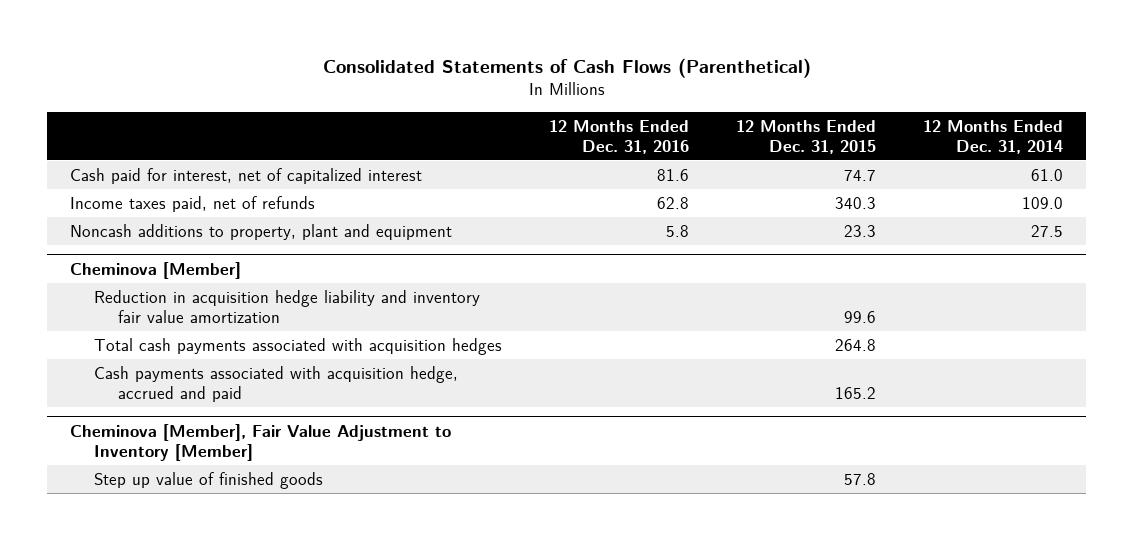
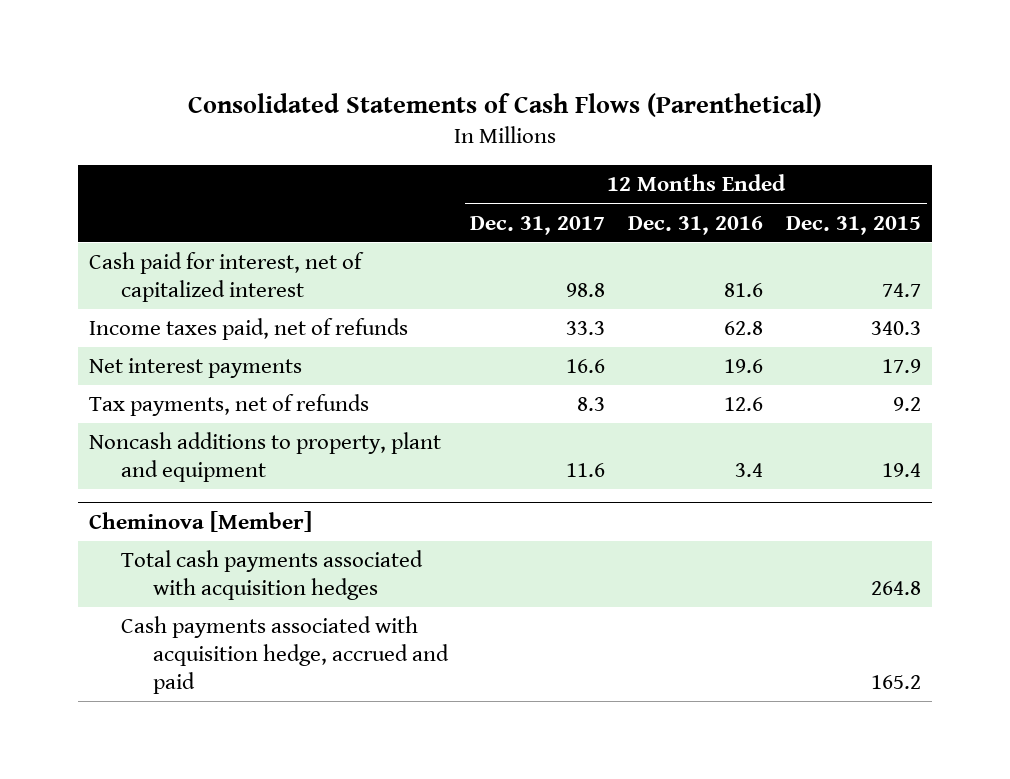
- | 12 Months Ended Dec. 31, 2016 | 12 Months Ended Dec. 31, 2015 | 12 Months Ended Dec. 31, 2014
+ | 12 Months Ended Dec. 31, 2017 | 12 Months Ended Dec. 31, 2016 | 12 Months Ended Dec. 31, 2015
- Noncash additions to property, plant and equipment | 5.8 | 23.3 | 27.5
+ Net interest payments | 16.6 | 19.6 | 17.9
+ Tax payments, net of refunds | 8.3 | 12.6 | 9.2
+ Noncash additions to property, plant and equipment | 11.6 | 3.4 | 19.4
@ Cheminova [Member]
- Reduction in acquisition hedge liability and inventory fair value amortization | | 99.6 |
- Cheminova [Member], Fair Value Adjustment to Inventory [Member]
- Step up value of finished goods | | 57.8 |

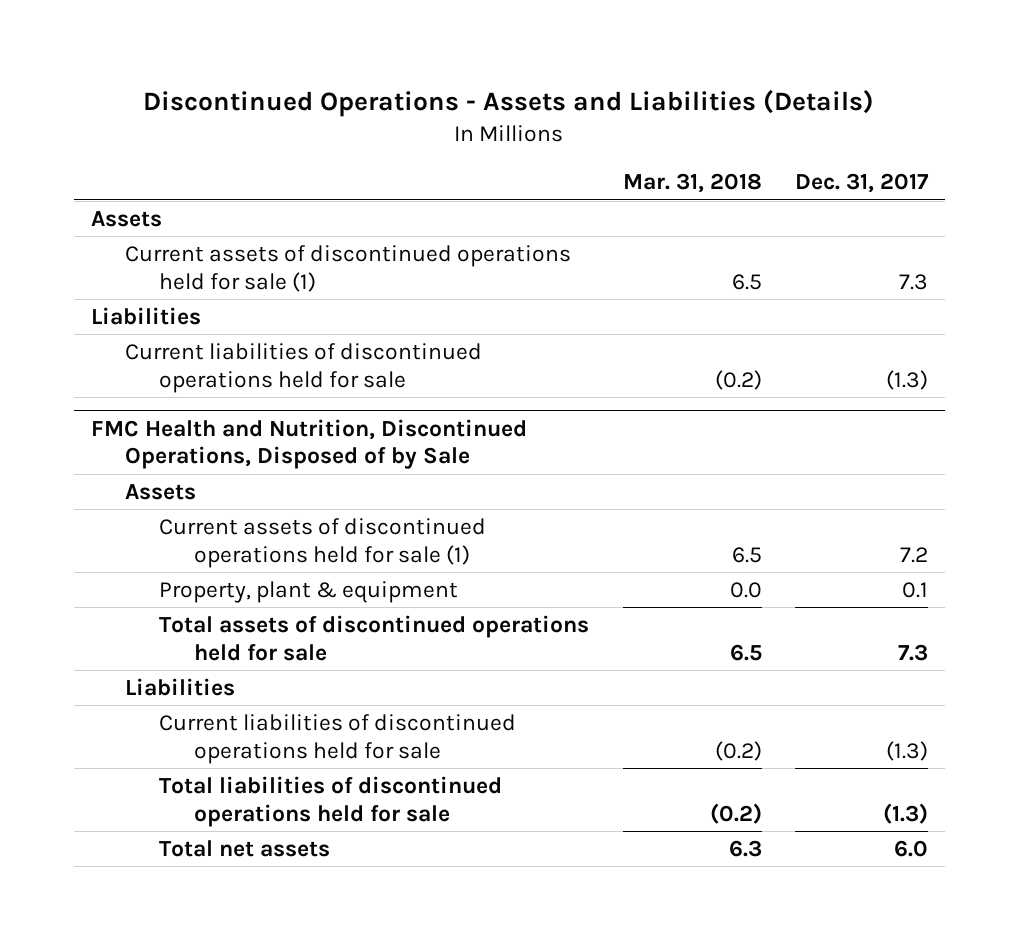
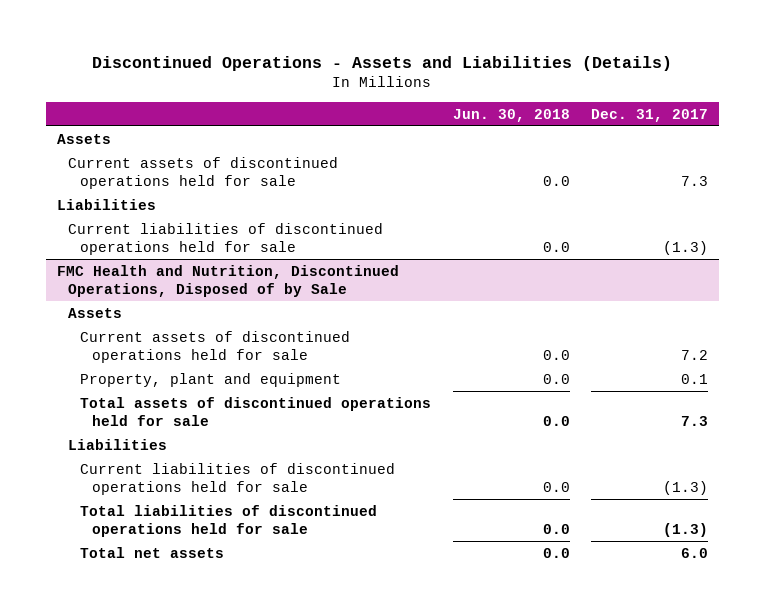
- | Mar. 31, 2018 | Dec. 31, 2017
+ | Jun. 30, 2018 | Dec. 31, 2017
- Current assets of discontinued operations held for sale (1) | 6.5 | 7.3
+ Current assets of discontinued operations held for sale | 0.0 | 7.3
@ FMC Health and Nutrition, Discontinued Operations, Disposed of by Sale
- Current assets of discontinued operations held for sale (1) | 6.5 | 7.2
- Property, plant & equipment | 0.0 | 0.1
+ Current assets of discontinued operations held for sale | 0.0 | 7.2
+ Property, plant and equipment | 0.0 | 0.1

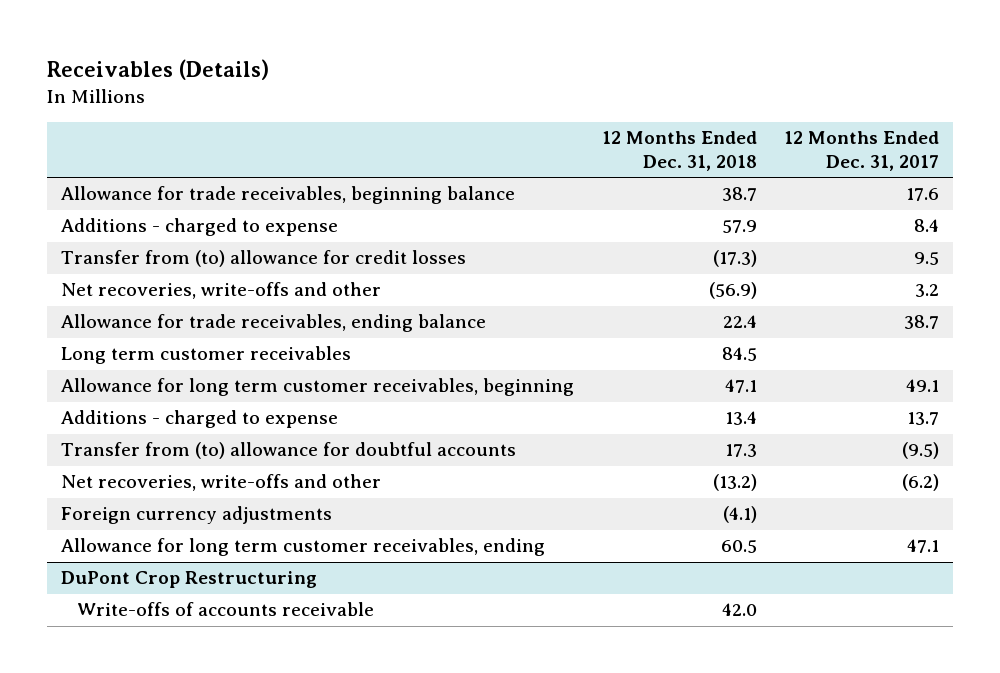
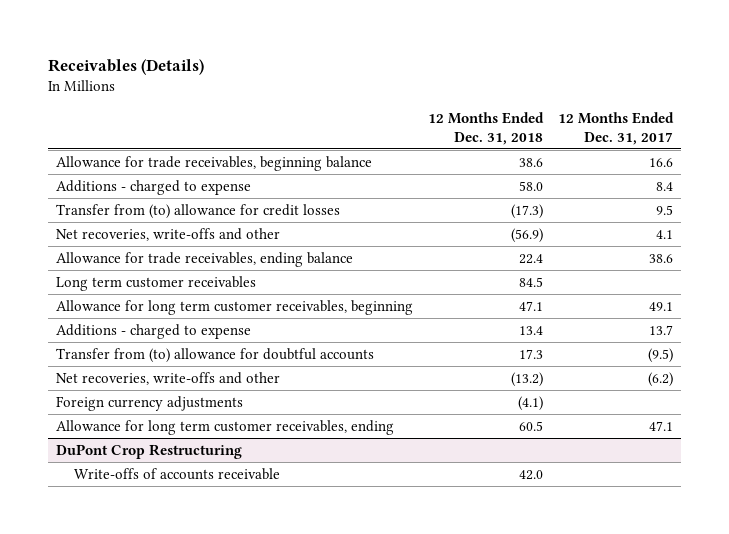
- Allowance for trade receivables, beginning balance | 38.7 | 17.6
- Additions - charged to expense | 57.9 | 8.4
+ Allowance for trade receivables, beginning balance | 38.6 | 16.6
+ Additions - charged to expense | 58.0 | 8.4
- Net recoveries, write-offs and other | (56.9) | 3.2
- Allowance for trade receivables, ending balance | 22.4 | 38.7
+ Net recoveries, write-offs and other | (56.9) | 4.1
+ Allowance for trade receivables, ending balance | 22.4 | 38.6

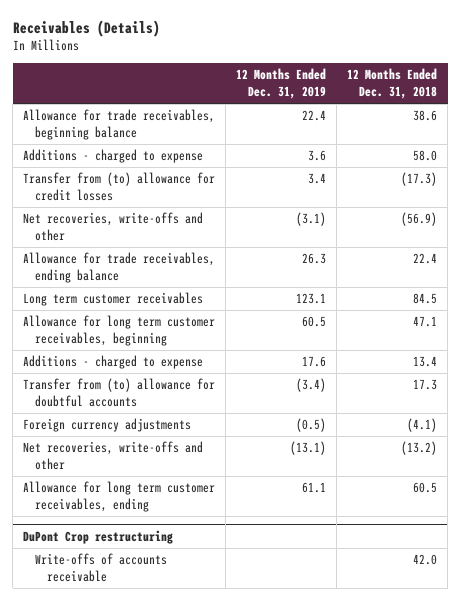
- | 12 Months Ended Dec. 31, 2018 | 12 Months Ended Dec. 31, 2017
+ | 12 Months Ended Dec. 31, 2019 | 12 Months Ended Dec. 31, 2018
moved down: Net recoveries, write-offs and other | (13.1) | (13.2)
- DuPont Crop Restructuring
+ DuPont Crop restructuring

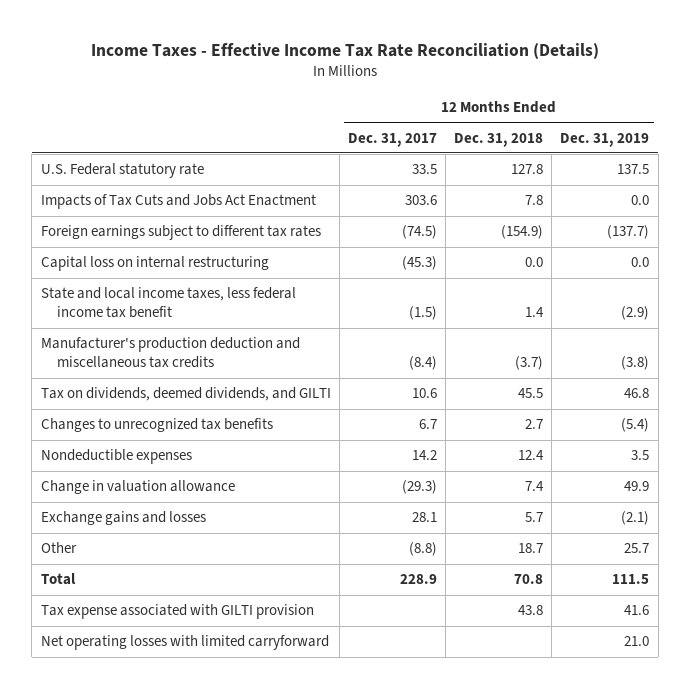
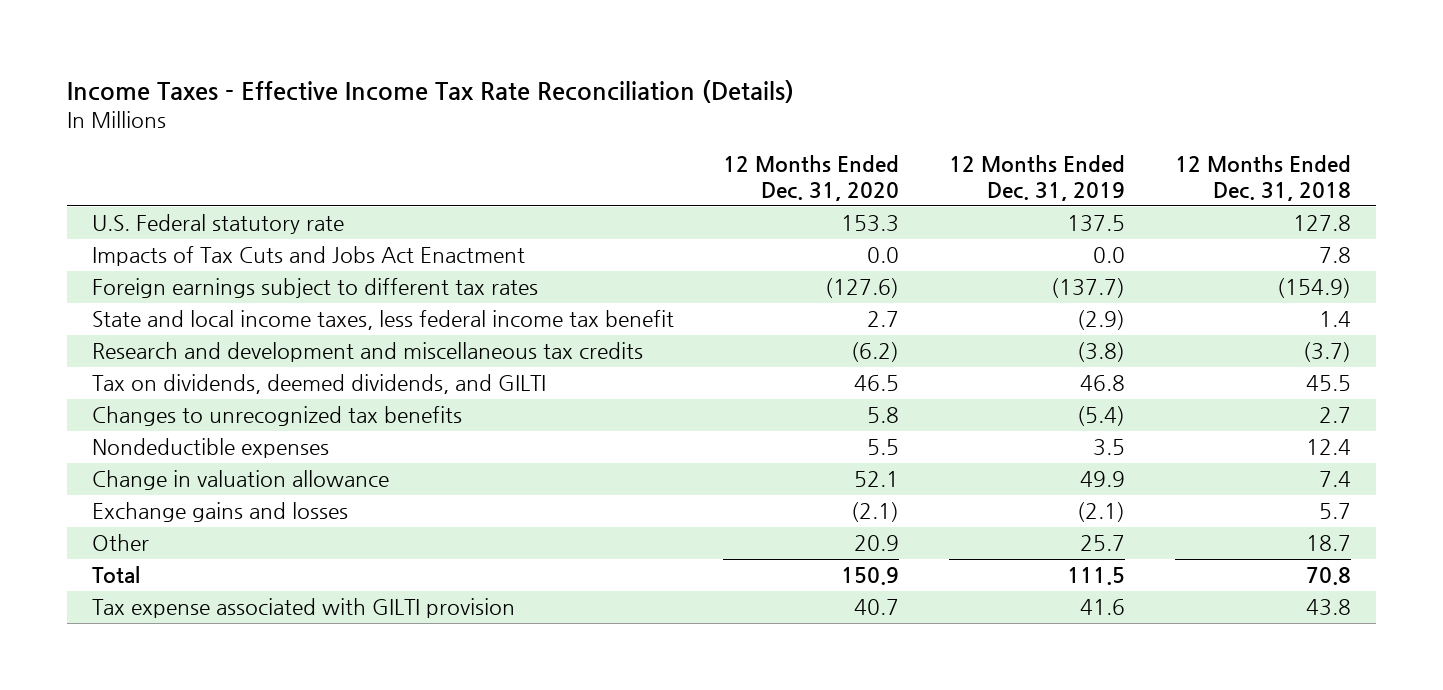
- | 12 Months Ended Dec. 31, 2017 | 12 Months Ended Dec. 31, 2018 | 12 Months Ended Dec. 31, 2019
+ | 12 Months Ended Dec. 31, 2020 | 12 Months Ended Dec. 31, 2019 | 12 Months Ended Dec. 31, 2018
- Capital loss on internal restructuring | (45.3) | 0.0 | 0.0
- Manufacturer's production deduction and miscellaneous tax credits | (8.4) | (3.7) | (3.8)
+ Research and development and miscellaneous tax credits | (6.2) | (3.8) | (3.7)
- Net operating losses with limited carryforward | | | 21.0

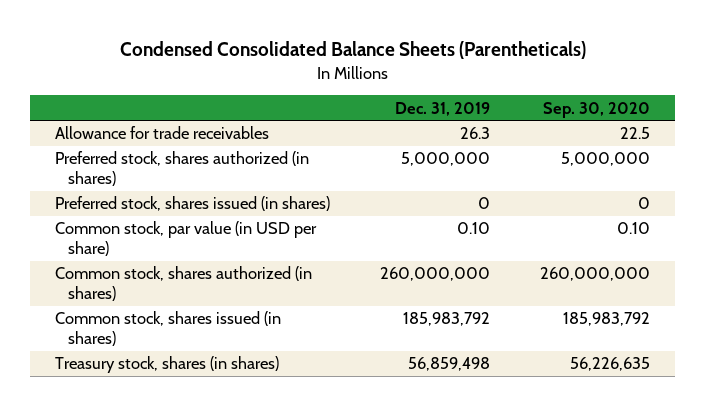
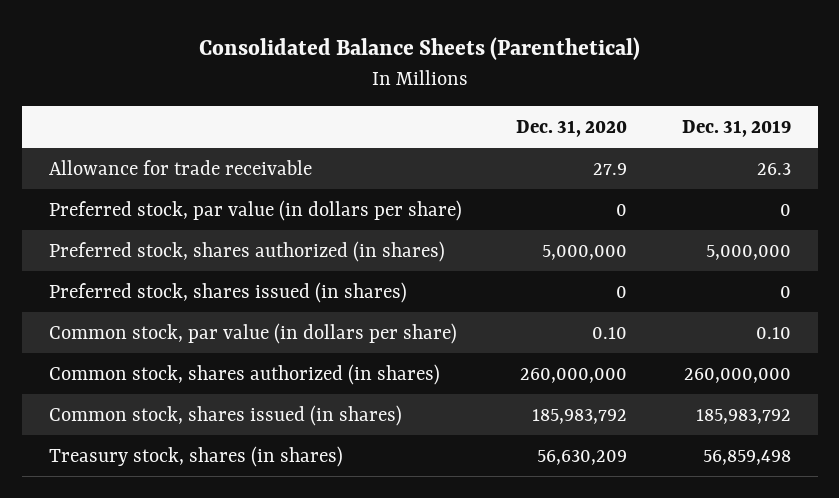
- Condensed Consolidated Balance Sheets (Parentheticals)
+ Consolidated Balance Sheets (Parenthetical)
- | Dec. 31, 2019 | Sep. 30, 2020
+ | Dec. 31, 2020 | Dec. 31, 2019
- Allowance for trade receivables | 26.3 | 22.5
+ Allowance for trade receivable | 27.9 | 26.3
+ Preferred stock, par value (in dollars per share) | 0 | 0
- Common stock, par value (in USD per share) | 0.10 | 0.10
+ Common stock, par value (in dollars per share) | 0.10 | 0.10

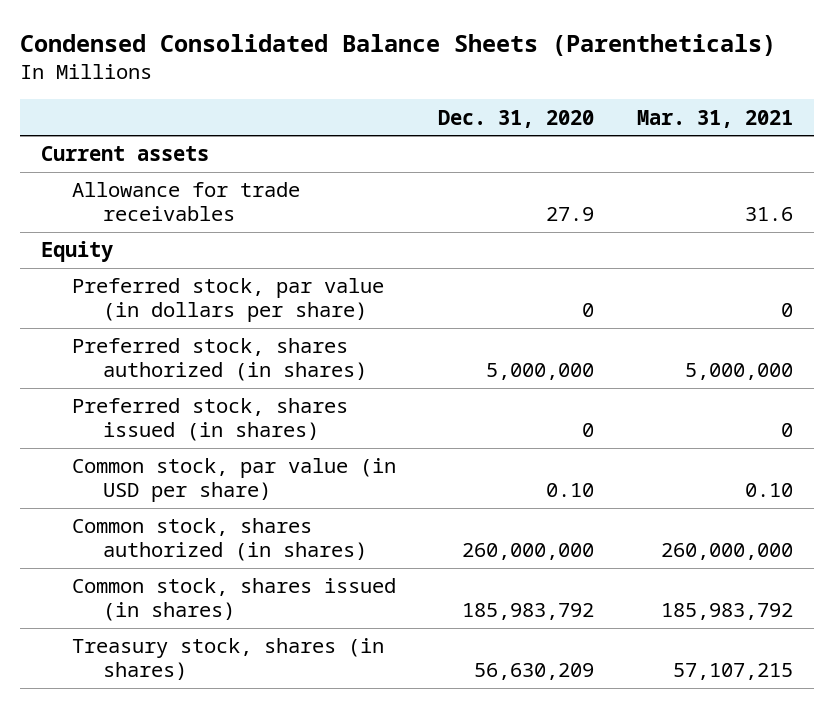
- Consolidated Balance Sheets (Parenthetical)
+ Condensed Consolidated Balance Sheets (Parentheticals)
- | Dec. 31, 2020 | Dec. 31, 2019
+ | Dec. 31, 2020 | Mar. 31, 2021
- Allowance for trade receivable | 27.9 | 26.3
+ Current assets
+ Allowance for trade receivables | 27.9 | 31.6
+ Equity
- Common stock, par value (in dollars per share) | 0.10 | 0.10
+ Common stock, par value (in USD per share) | 0.10 | 0.10

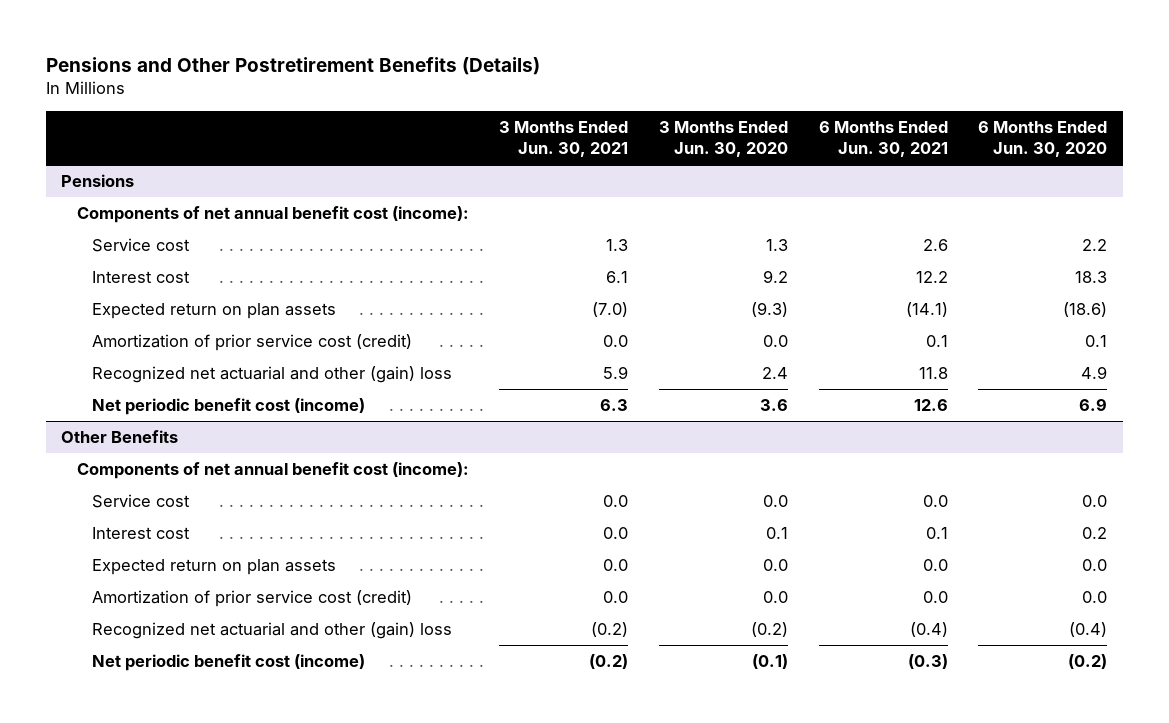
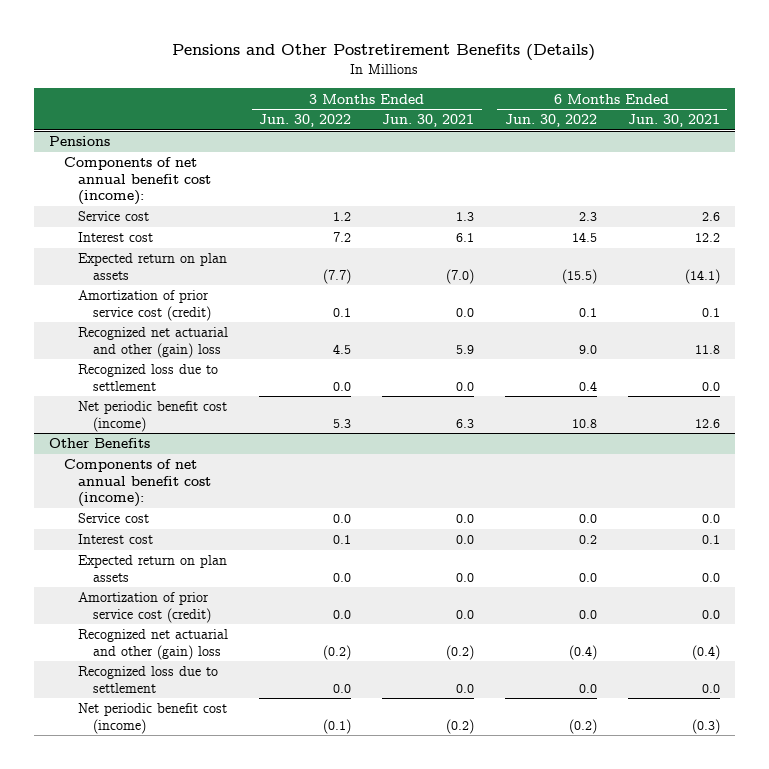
- | 3 Months Ended Jun. 30, 2021 | 3 Months Ended Jun. 30, 2020 | 6 Months Ended Jun. 30, 2021 | 6 Months Ended Jun. 30, 2020
+ | 3 Months Ended Jun. 30, 2022 | 3 Months Ended Jun. 30, 2021 | 6 Months Ended Jun. 30, 2022 | 6 Months Ended Jun. 30, 2021
@ Pensions
+ Recognized loss due to settlement | 0.0 | 0.0 | 0.4 | 0.0
@ Other Benefits
+ Recognized loss due to settlement | 0.0 | 0.0 | 0.0 | 0.0

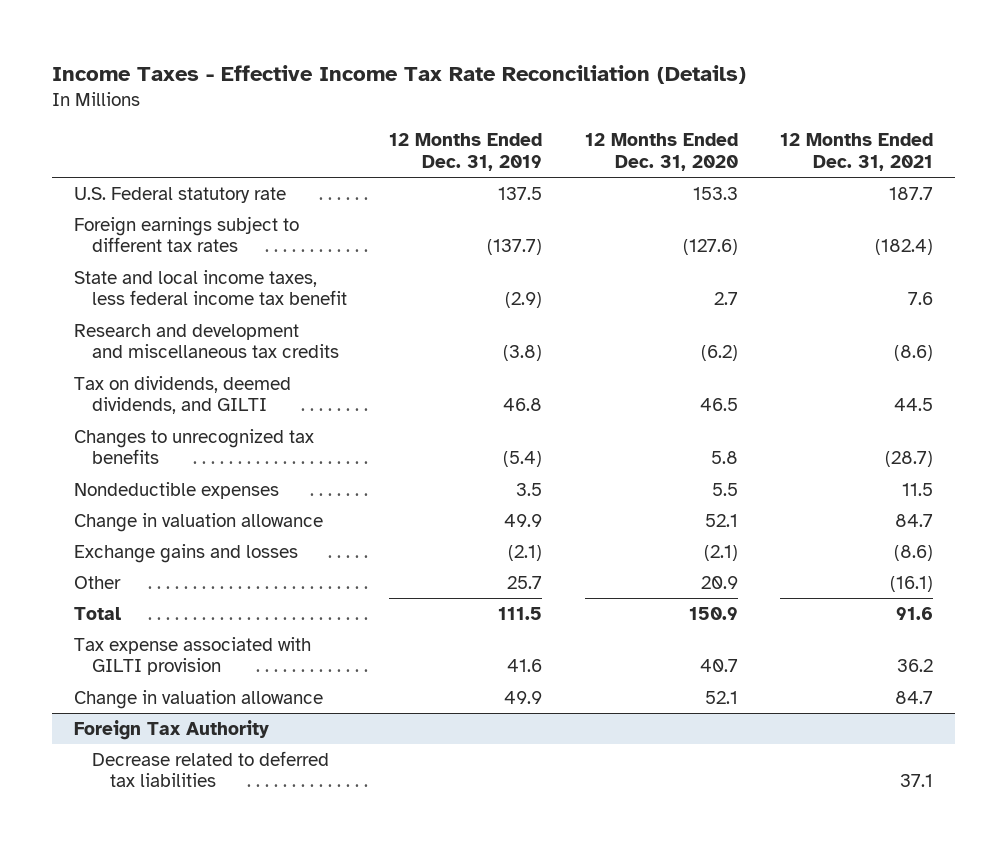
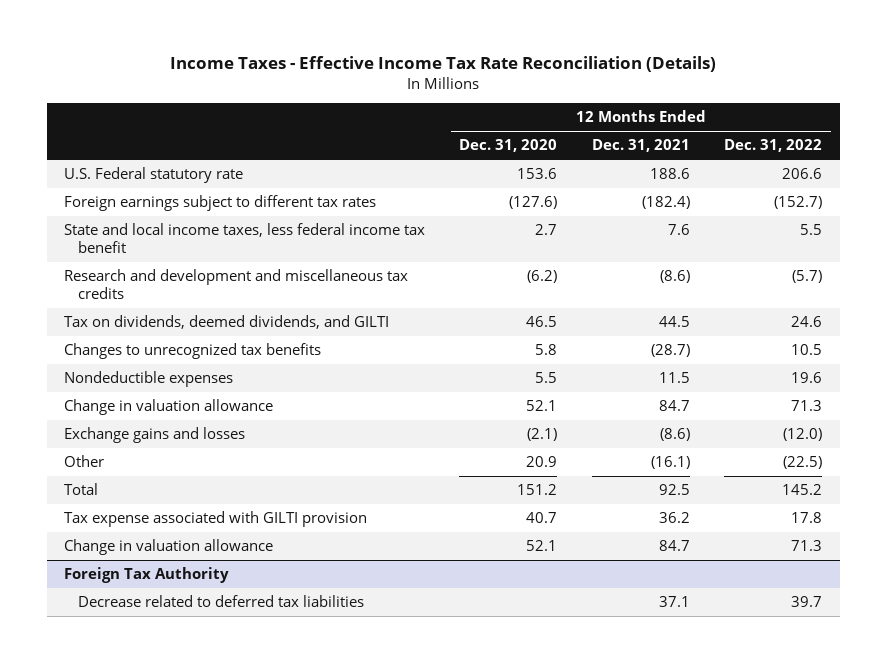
- | 12 Months Ended Dec. 31, 2019 | 12 Months Ended Dec. 31, 2020 | 12 Months Ended Dec. 31, 2021
+ | 12 Months Ended Dec. 31, 2020 | 12 Months Ended Dec. 31, 2021 | 12 Months Ended Dec. 31, 2022
- U.S. Federal statutory rate | 137.5 | 153.3 | 187.7
+ U.S. Federal statutory rate | 153.6 | 188.6 | 206.6
- Total | 111.5 | 150.9 | 91.6
+ Total | 151.2 | 92.5 | 145.2

